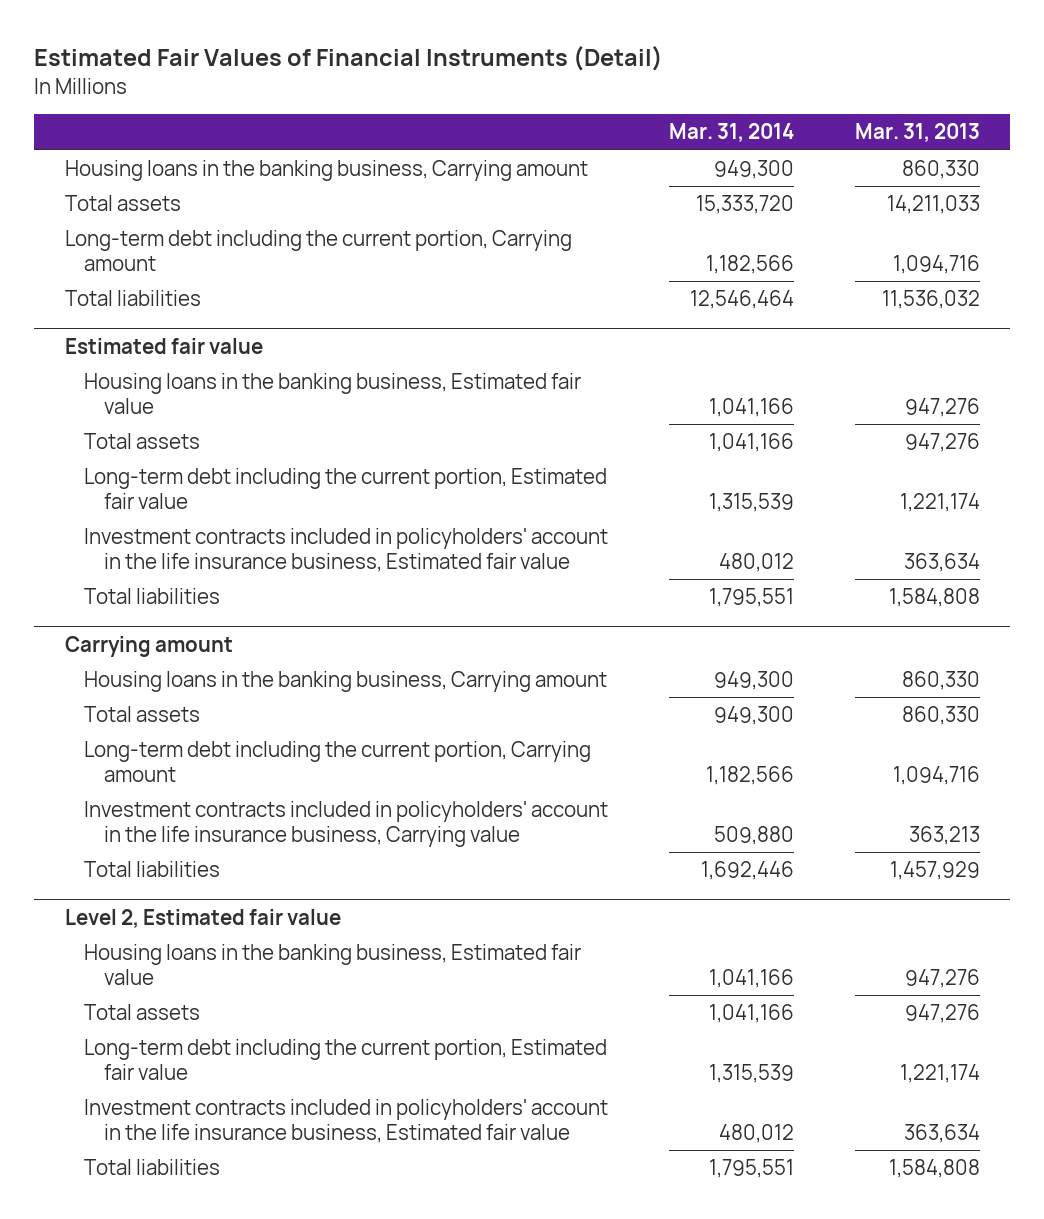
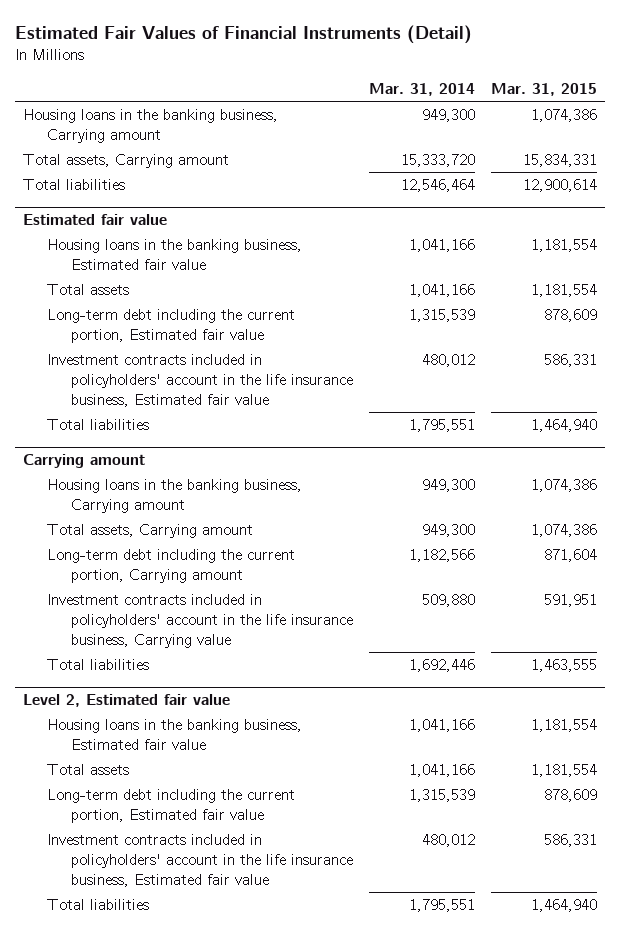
- | Mar. 31, 2014 | Mar. 31, 2013
+ | Mar. 31, 2014 | Mar. 31, 2015
- Total assets | 15,333,720 | 14,211,033
- Long-term debt including the current portion, Carrying amount | 1,182,566 | 1,094,716
+ Total assets, Carrying amount | 15,333,720 | 15,834,331
@ Carrying amount
- Total assets | 949,300 | 860,330
+ Total assets, Carrying amount | 949,300 | 1,074,386

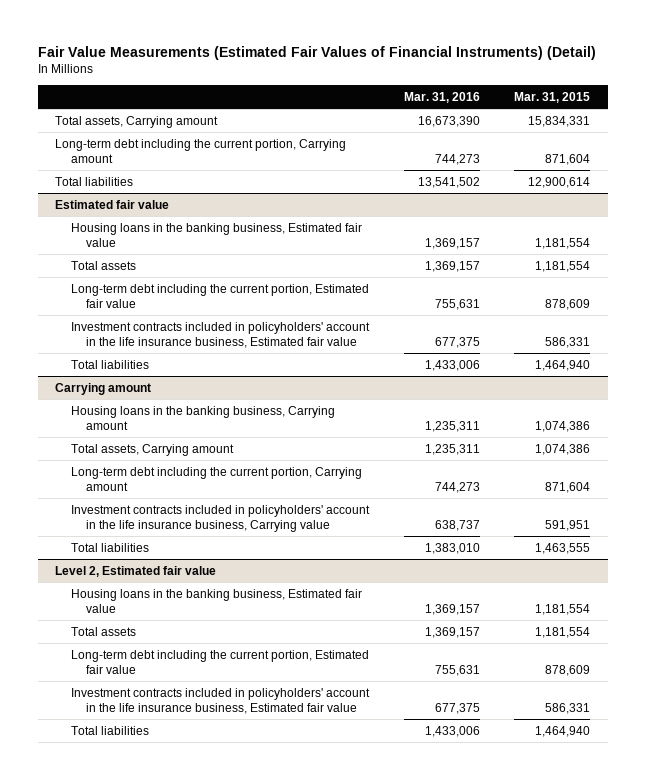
- Estimated Fair Values of Financial Instruments (Detail)
+ Fair Value Measurements (Estimated Fair Values of Financial Instruments) (Detail)
- | Mar. 31, 2014 | Mar. 31, 2015
+ | Mar. 31, 2016 | Mar. 31, 2015
- Housing loans in the banking business, Carrying amount | 949,300 | 1,074,386
+ Long-term debt including the current portion, Carrying amount | 744,273 | 871,604

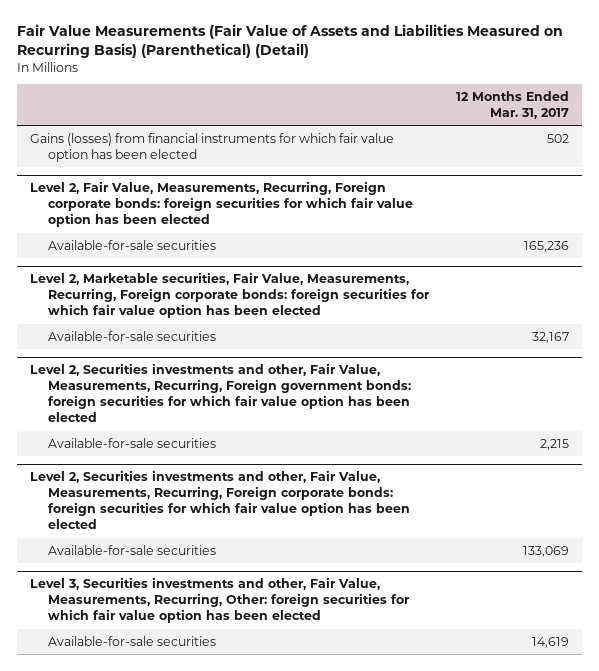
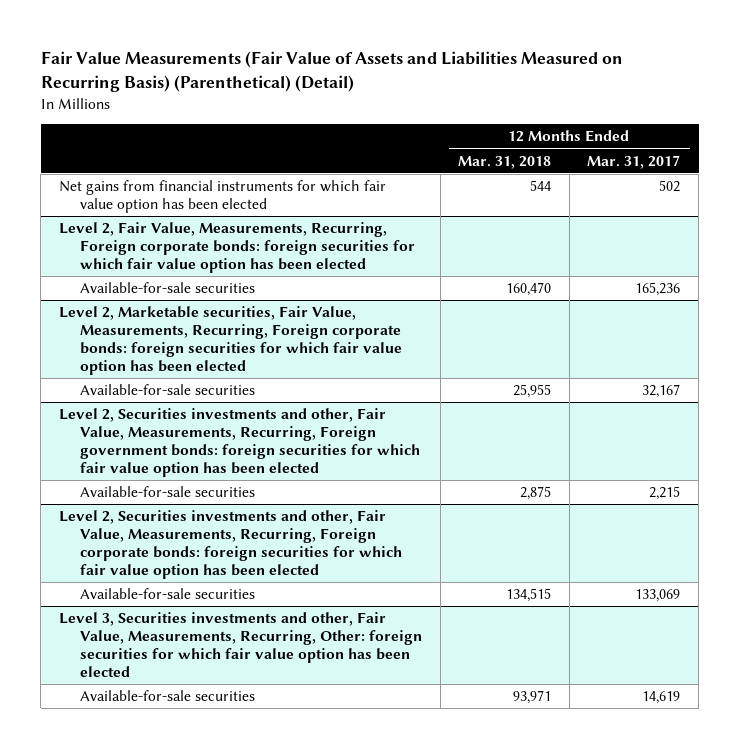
- | 12 Months Ended Mar. 31, 2017
+ | 12 Months Ended Mar. 31, 2018 | 12 Months Ended Mar. 31, 2017
- Gains (losses) from financial instruments for which fair value option has been elected | 502
+ Net gains from financial instruments for which fair value option has been elected | 544 | 502

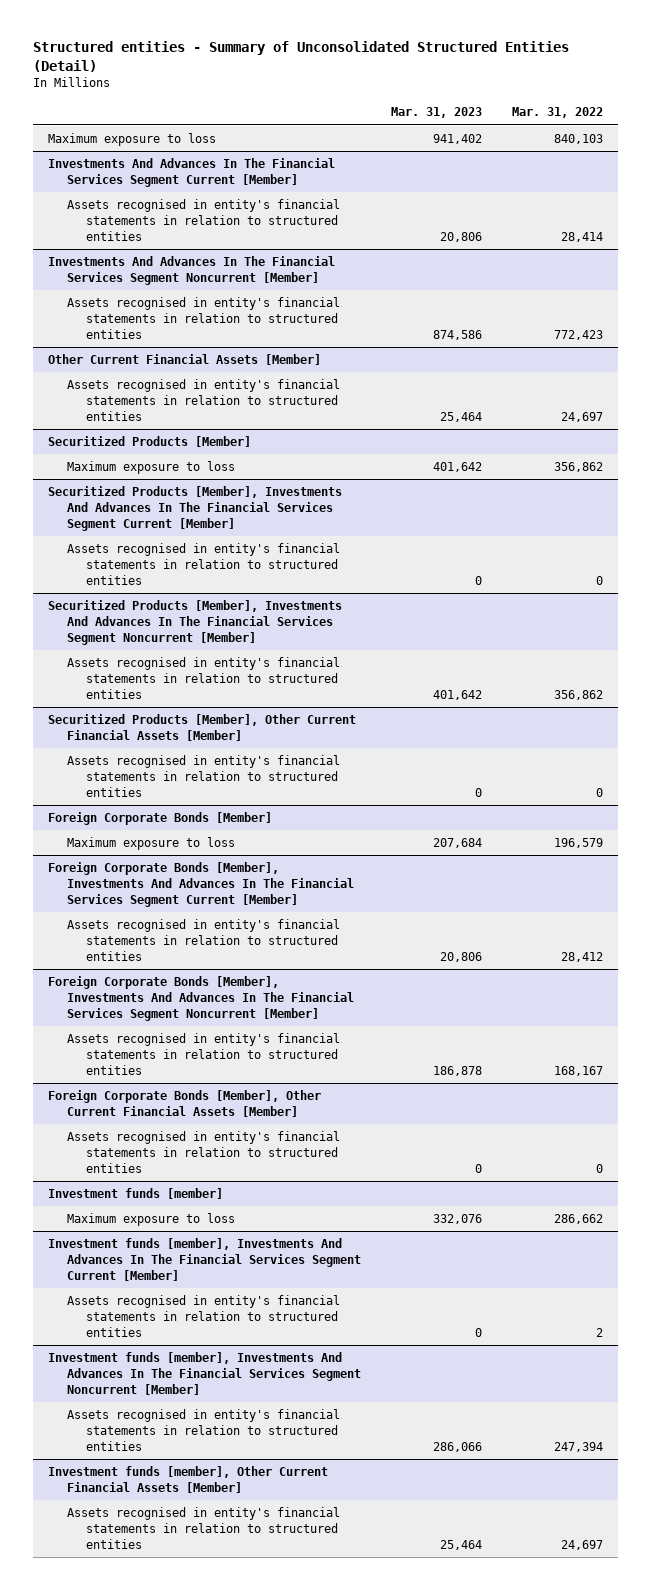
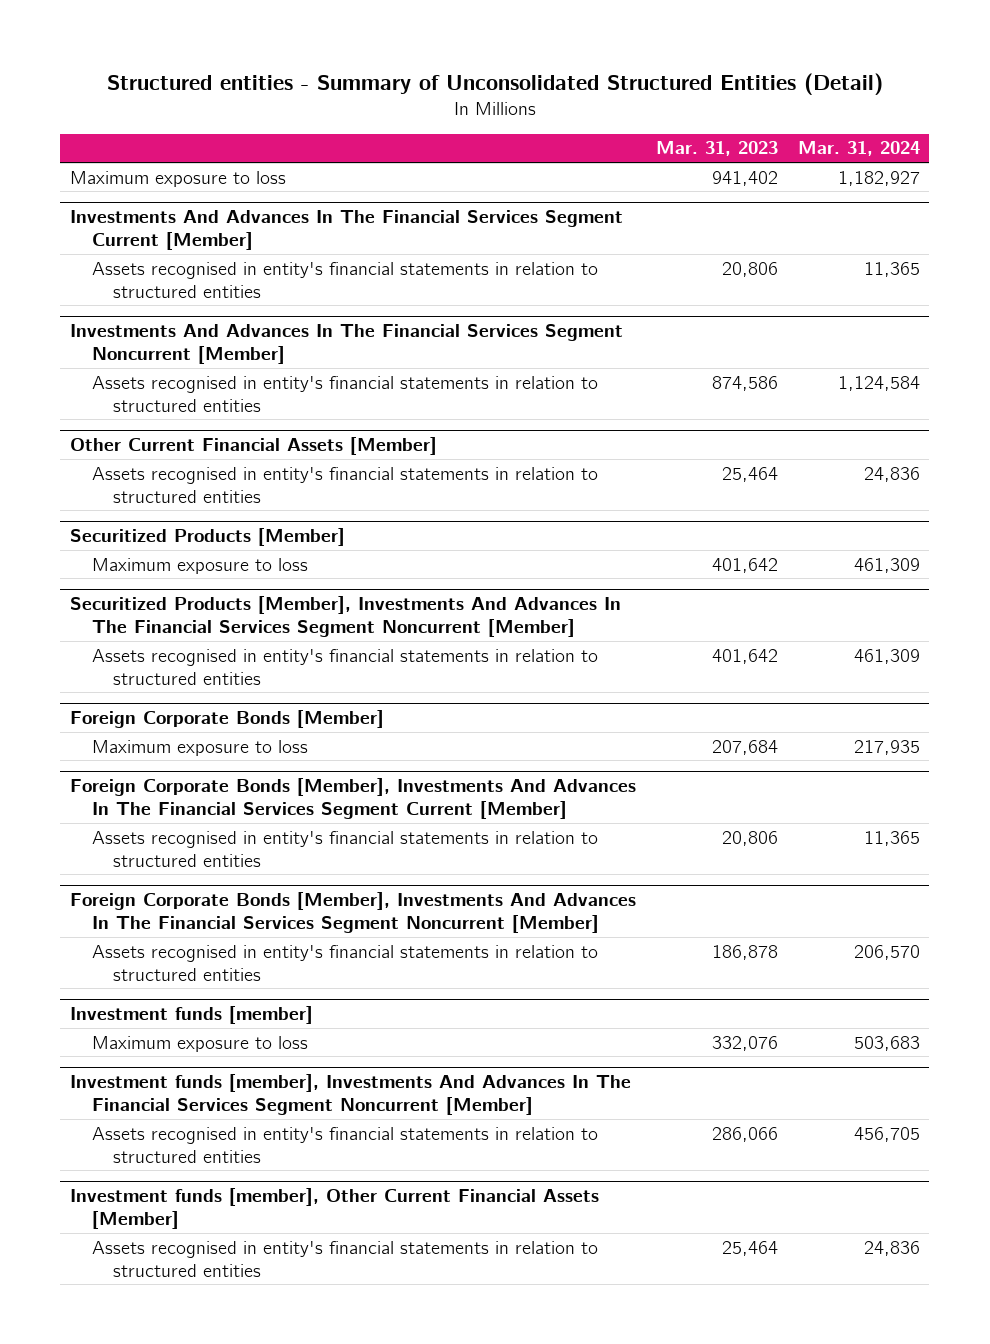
- | Mar. 31, 2023 | Mar. 31, 2022
+ | Mar. 31, 2023 | Mar. 31, 2024
- Securitized Products [Member], Investments And Advances In The Financial Services Segment Current [Member]
- Assets recognised in entity's financial statements in relation to structured entities | 0 | 0
- Securitized Products [Member], Other Current Financial Assets [Member]
- Assets recognised in entity's financial statements in relation to structured entities | 0 | 0
- Foreign Corporate Bonds [Member], Other Current Financial Assets [Member]
- Assets recognised in entity's financial statements in relation to structured entities | 0 | 0
- Investment funds [member], Investments And Advances In The Financial Services Segment Current [Member]
- Assets recognised in entity's financial statements in relation to structured entities | 0 | 2

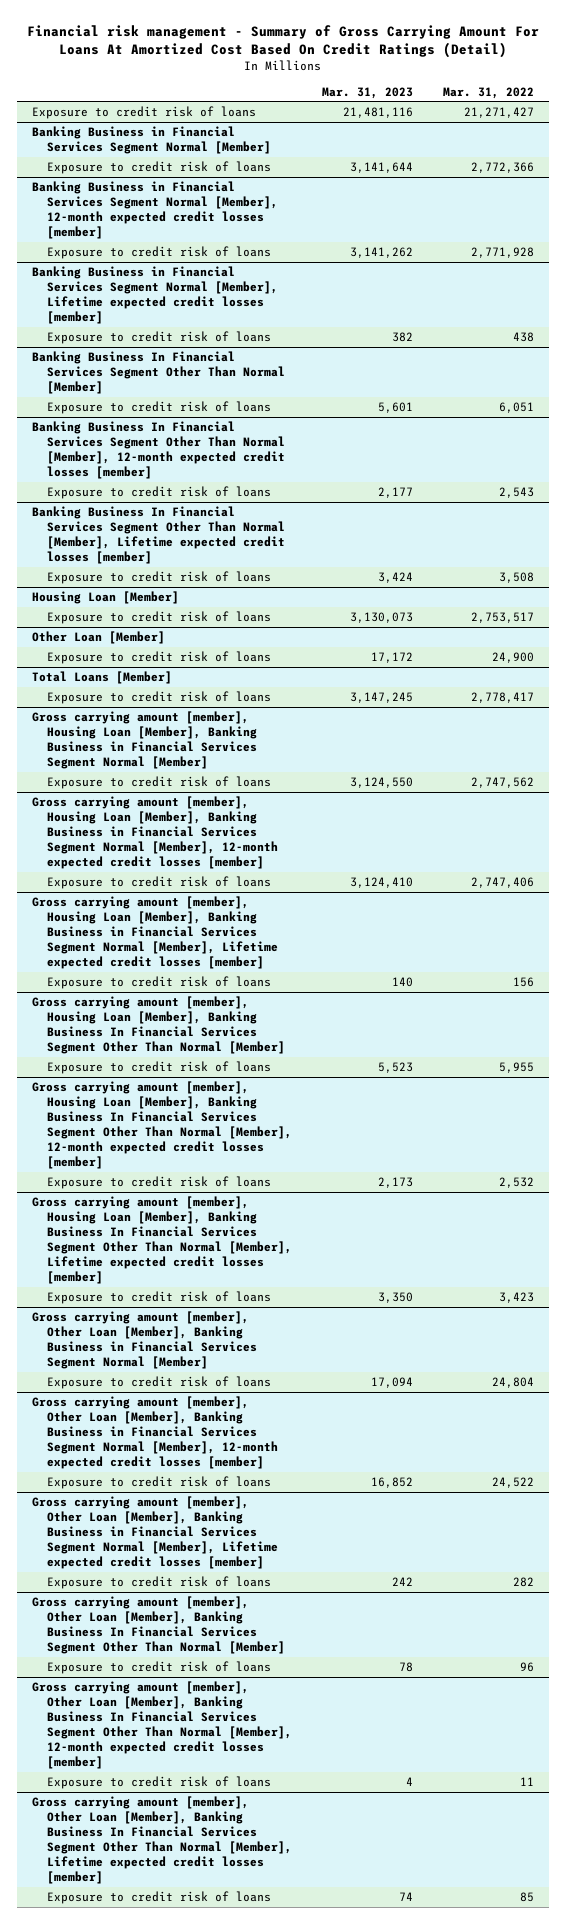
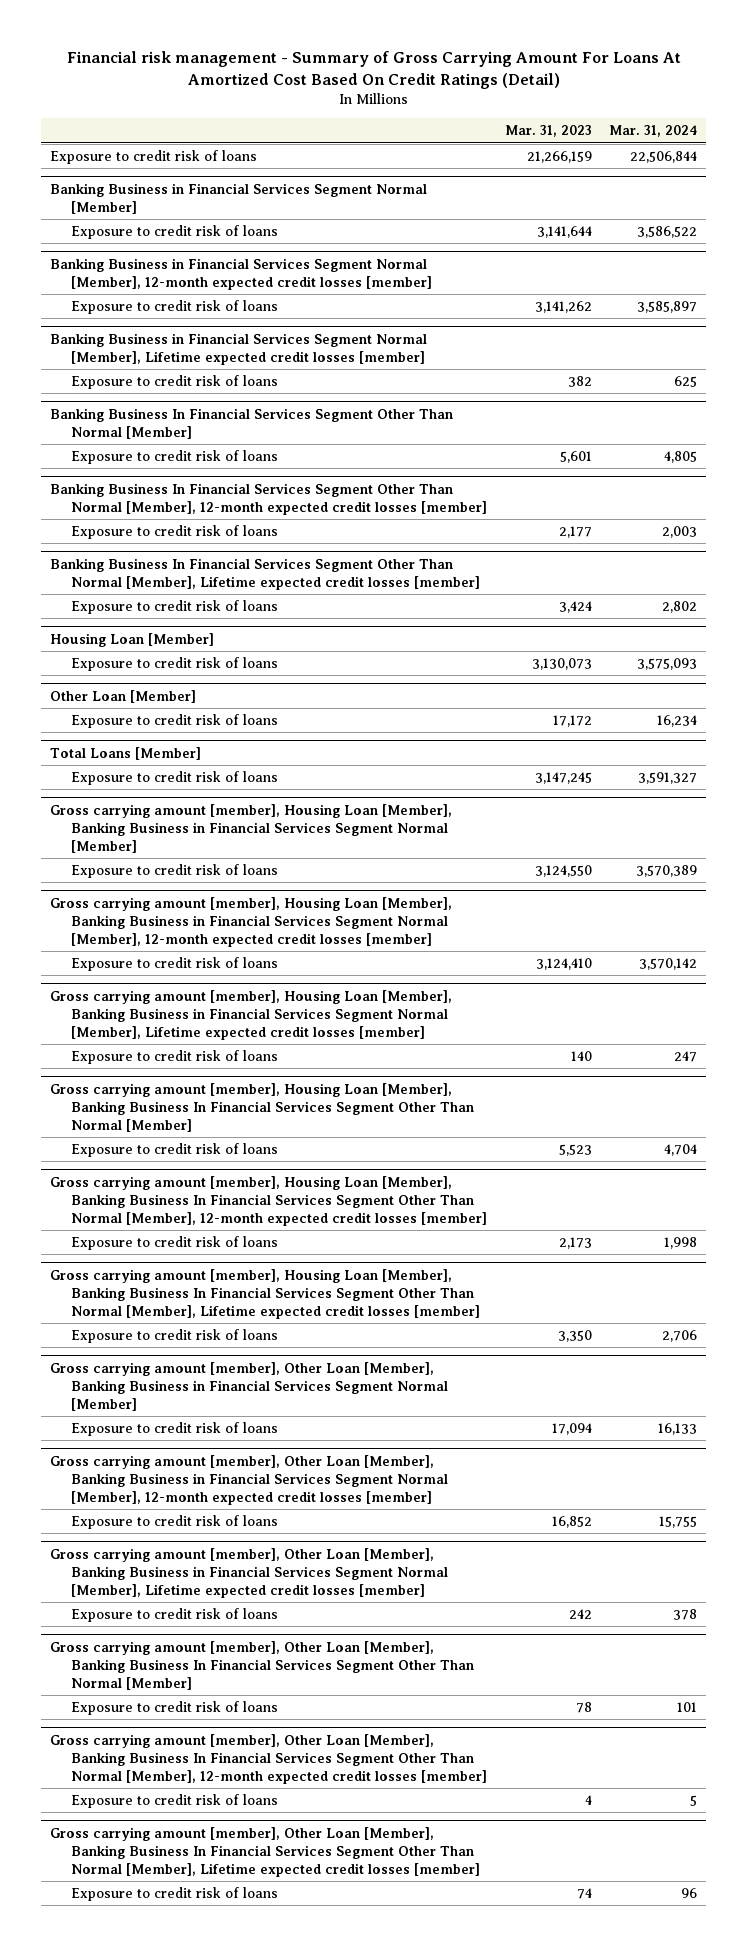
- | Mar. 31, 2023 | Mar. 31, 2022
+ | Mar. 31, 2023 | Mar. 31, 2024
- Exposure to credit risk of loans | 21,481,116 | 21,271,427
+ Exposure to credit risk of loans | 21,266,159 | 22,506,844

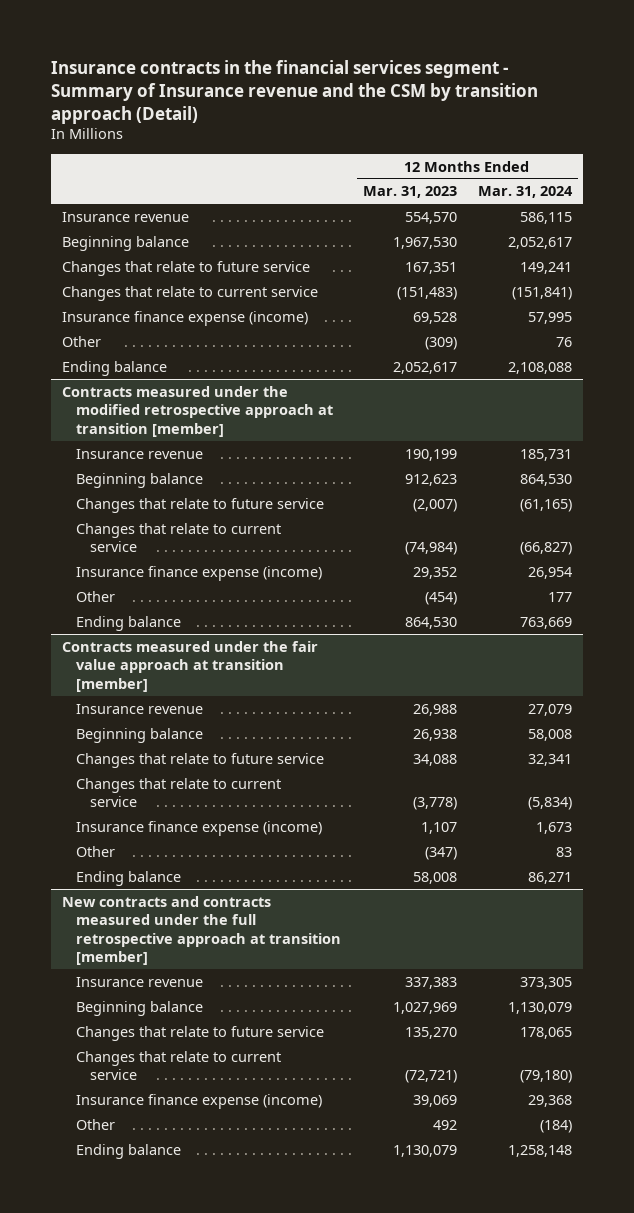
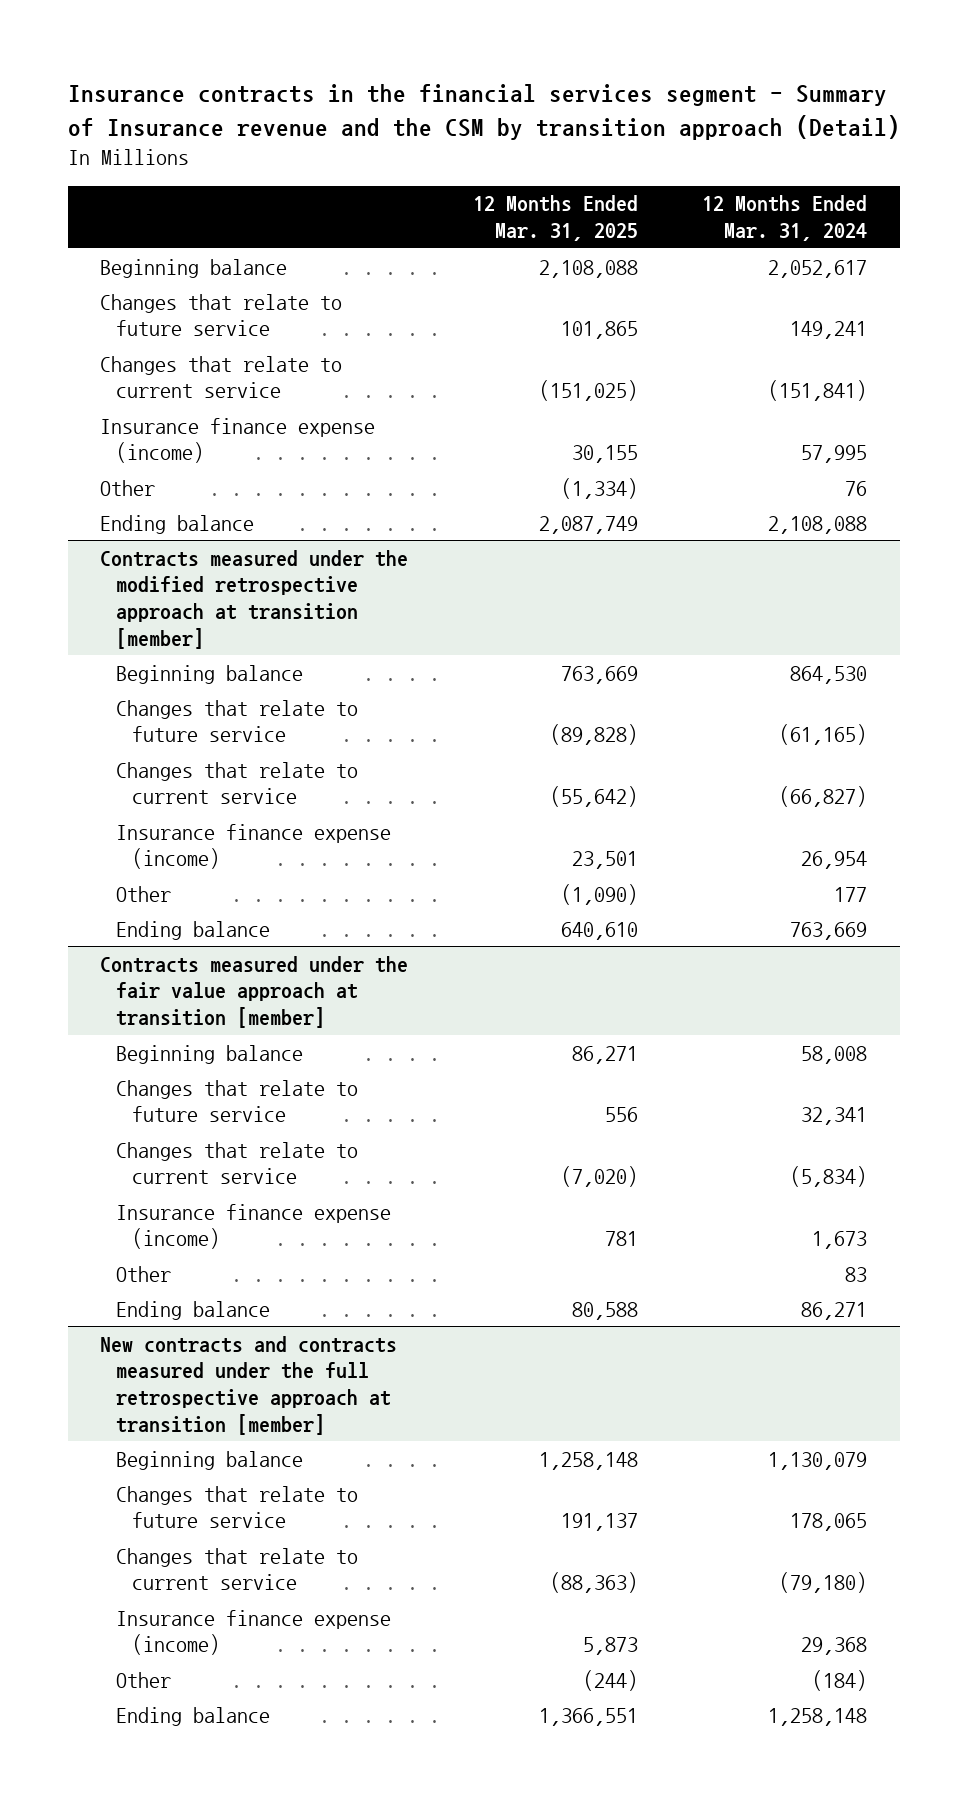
- | 12 Months Ended Mar. 31, 2023 | 12 Months Ended Mar. 31, 2024
+ | 12 Months Ended Mar. 31, 2025 | 12 Months Ended Mar. 31, 2024
- Insurance revenue | 554,570 | 586,115
@ Contracts measured under the modified retrospective approach at transition [member]
- Insurance revenue | 190,199 | 185,731
@ Contracts measured under the fair value approach at transition [member]
- Insurance revenue | 26,988 | 27,079
@ New contracts and contracts measured under the full retrospective approach at transition [member]
- Insurance revenue | 337,383 | 373,305

